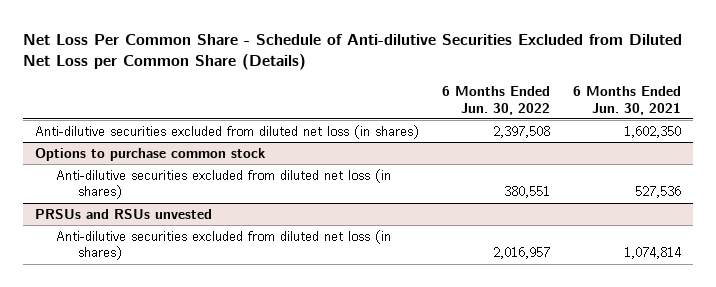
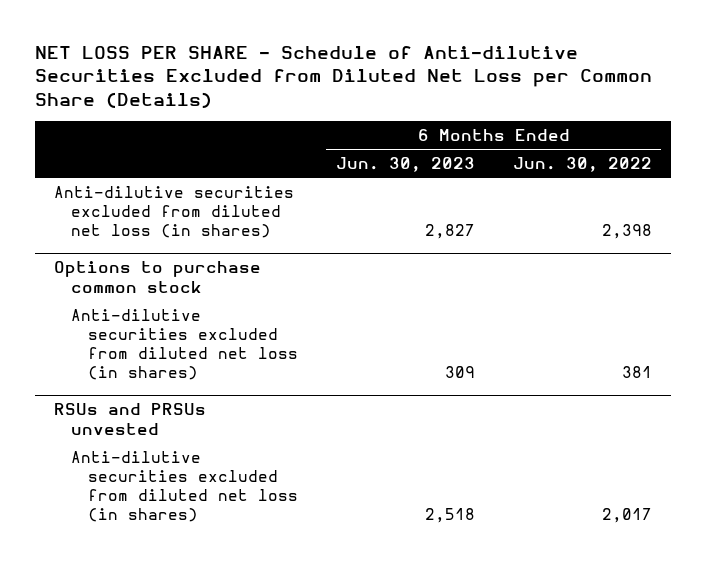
- Net Loss Per Common Share - Schedule of Anti-dilutive Securities Excluded from Diluted Net Loss per Common Share (Details)
+ NET LOSS PER SHARE - Schedule of Anti-dilutive Securities Excluded from Diluted Net Loss per Common Share (Details)
- | 6 Months Ended Jun. 30, 2022 | 6 Months Ended Jun. 30, 2021
+ | 6 Months Ended Jun. 30, 2023 | 6 Months Ended Jun. 30, 2022
- Anti-dilutive securities excluded from diluted net loss (in shares) | 2,397,508 | 1,602,350
+ Anti-dilutive securities excluded from diluted net loss (in shares) | 2,827 | 2,398
@ Options to purchase common stock
- Anti-dilutive securities excluded from diluted net loss (in shares) | 380,551 | 527,536
- PRSUs and RSUs unvested
- Anti-dilutive securities excluded from diluted net loss (in shares) | 2,016,957 | 1,074,814
@ Options to purchase common stock
+ Anti-dilutive securities excluded from diluted net loss (in shares) | 309 | 381
+ RSUs and PRSUs unvested
+ Anti-dilutive securities excluded from diluted net loss (in shares) | 2,518 | 2,017

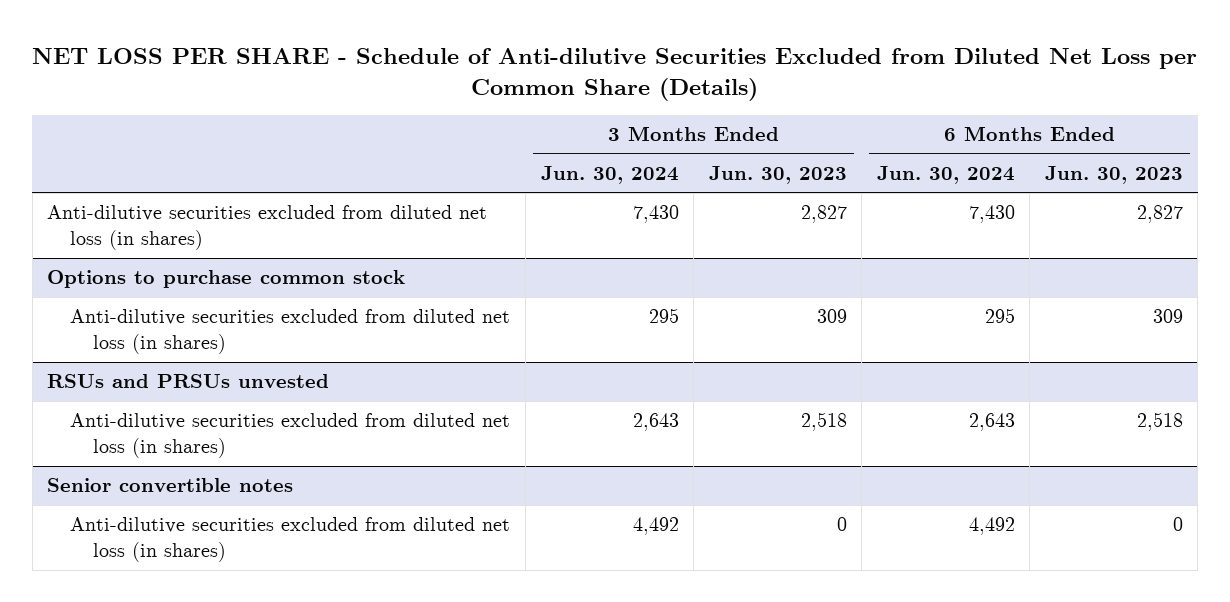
- | 6 Months Ended Jun. 30, 2023 | 6 Months Ended Jun. 30, 2022
+ | 3 Months Ended Jun. 30, 2024 | 3 Months Ended Jun. 30, 2023 | 6 Months Ended Jun. 30, 2024 | 6 Months Ended Jun. 30, 2023
+ Senior convertible notes
+ Anti-dilutive securities excluded from diluted net loss (in shares) | 4,492 | 0 | 4,492 | 0

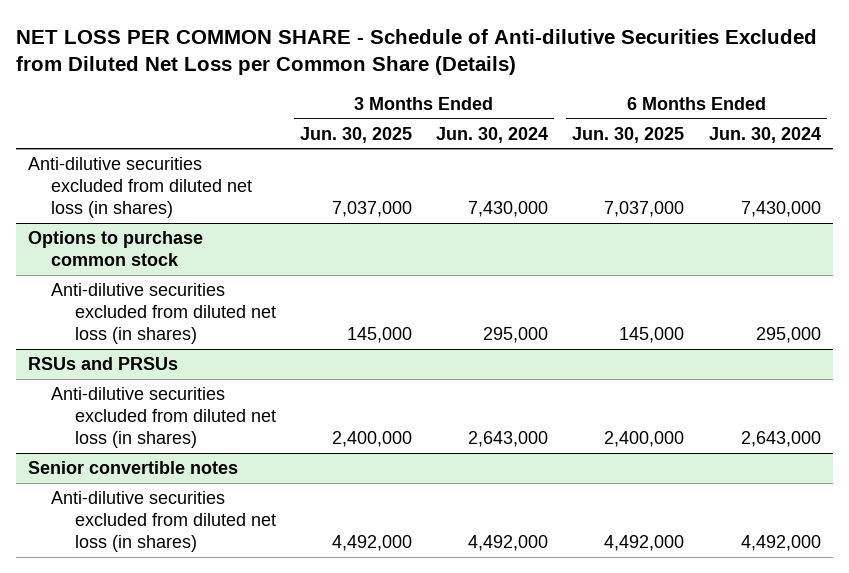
- NET LOSS PER SHARE - Schedule of Anti-dilutive Securities Excluded from Diluted Net Loss per Common Share (Details)
+ NET LOSS PER COMMON SHARE - Schedule of Anti-dilutive Securities Excluded from Diluted Net Loss per Common Share (Details)
- | 3 Months Ended Jun. 30, 2024 | 3 Months Ended Jun. 30, 2023 | 6 Months Ended Jun. 30, 2024 | 6 Months Ended Jun. 30, 2023
+ | 3 Months Ended Jun. 30, 2025 | 3 Months Ended Jun. 30, 2024 | 6 Months Ended Jun. 30, 2025 | 6 Months Ended Jun. 30, 2024
- Anti-dilutive securities excluded from diluted net loss (in shares) | 7,430 | 2,827 | 7,430 | 2,827
+ Anti-dilutive securities excluded from diluted net loss (in shares) | 7,037,000 | 7,430,000 | 7,037,000 | 7,430,000
@ Options to purchase common stock
- Anti-dilutive securities excluded from diluted net loss (in shares) | 295 | 309 | 295 | 309
- RSUs and PRSUs unvested
- Anti-dilutive securities excluded from diluted net loss (in shares) | 2,643 | 2,518 | 2,643 | 2,518
@ Options to purchase common stock
+ Anti-dilutive securities excluded from diluted net loss (in shares) | 145,000 | 295,000 | 145,000 | 295,000
+ RSUs and PRSUs
+ Anti-dilutive securities excluded from diluted net loss (in shares) | 2,400,000 | 2,643,000 | 2,400,000 | 2,643,000
@ Senior convertible notes
- Anti-dilutive securities excluded from diluted net loss (in shares) | 4,492 | 0 | 4,492 | 0
+ Anti-dilutive securities excluded from diluted net loss (in shares) | 4,492,000 | 4,492,000 | 4,492,000 | 4,492,000

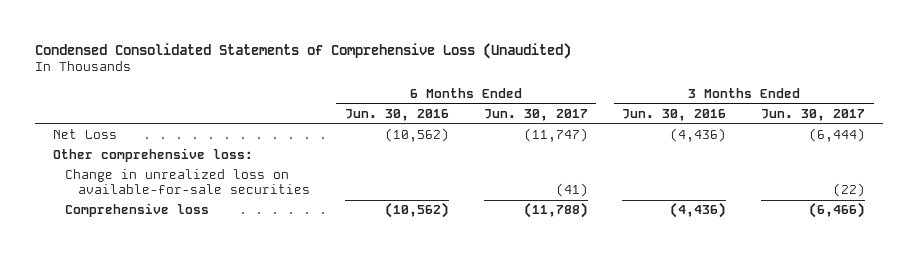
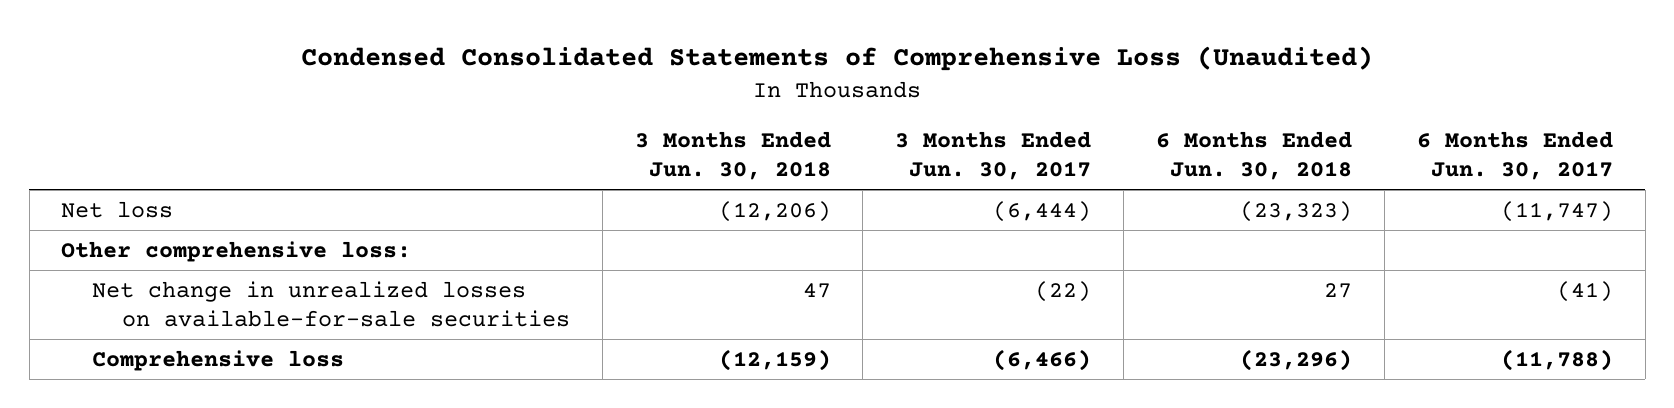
- | 6 Months Ended Jun. 30, 2016 | 6 Months Ended Jun. 30, 2017 | 3 Months Ended Jun. 30, 2016 | 3 Months Ended Jun. 30, 2017
+ | 3 Months Ended Jun. 30, 2018 | 3 Months Ended Jun. 30, 2017 | 6 Months Ended Jun. 30, 2018 | 6 Months Ended Jun. 30, 2017
- Net Loss | (10,562) | (11,747) | (4,436) | (6,444)
+ Net loss | (12,206) | (6,444) | (23,323) | (11,747)
- Change in unrealized loss on available-for-sale securities | | (41) | | (22)
+ Net change in unrealized losses on available-for-sale securities | 47 | (22) | 27 | (41)

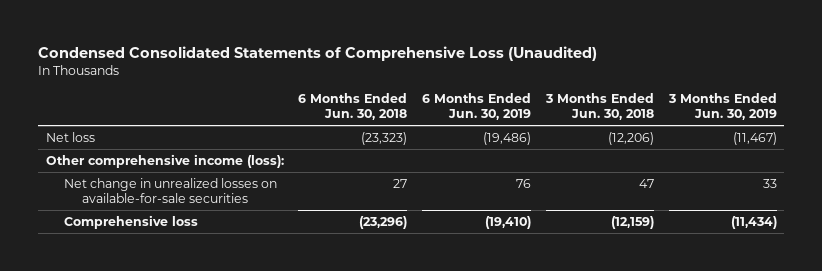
- | 3 Months Ended Jun. 30, 2018 | 3 Months Ended Jun. 30, 2017 | 6 Months Ended Jun. 30, 2018 | 6 Months Ended Jun. 30, 2017
+ | 6 Months Ended Jun. 30, 2018 | 6 Months Ended Jun. 30, 2019 | 3 Months Ended Jun. 30, 2018 | 3 Months Ended Jun. 30, 2019
- Other comprehensive loss:
+ Other comprehensive income (loss):

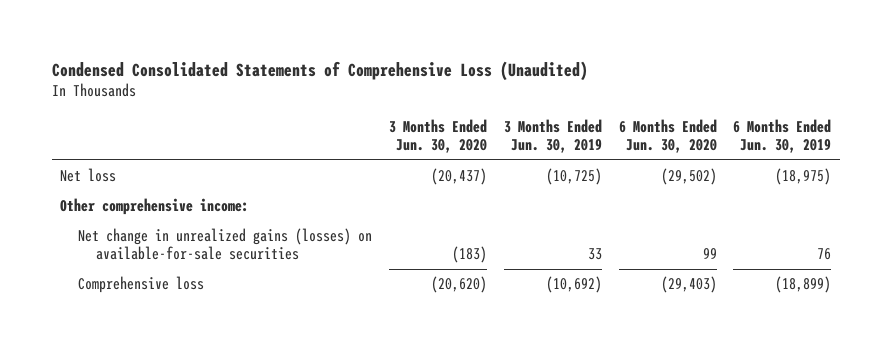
- | 6 Months Ended Jun. 30, 2018 | 6 Months Ended Jun. 30, 2019 | 3 Months Ended Jun. 30, 2018 | 3 Months Ended Jun. 30, 2019
+ | 3 Months Ended Jun. 30, 2020 | 3 Months Ended Jun. 30, 2019 | 6 Months Ended Jun. 30, 2020 | 6 Months Ended Jun. 30, 2019
- Net loss | (23,323) | (19,486) | (12,206) | (11,467)
- Other comprehensive income (loss):
- Net change in unrealized losses on available-for-sale securities | 27 | 76 | 47 | 33
- Comprehensive loss | (23,296) | (19,410) | (12,159) | (11,434)
+ Net loss | (20,437) | (10,725) | (29,502) | (18,975)
+ Other comprehensive income:
+ Net change in unrealized gains (losses) on available-for-sale securities | (183) | 33 | 99 | 76
+ Comprehensive loss | (20,620) | (10,692) | (29,403) | (18,899)

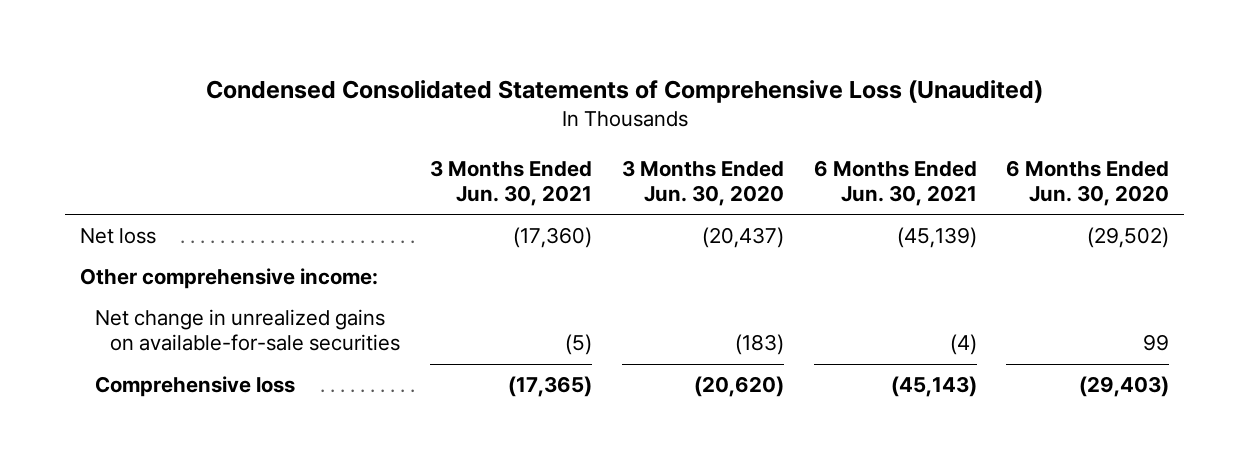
- | 3 Months Ended Jun. 30, 2020 | 3 Months Ended Jun. 30, 2019 | 6 Months Ended Jun. 30, 2020 | 6 Months Ended Jun. 30, 2019
+ | 3 Months Ended Jun. 30, 2021 | 3 Months Ended Jun. 30, 2020 | 6 Months Ended Jun. 30, 2021 | 6 Months Ended Jun. 30, 2020
- Net change in unrealized gains (losses) on available-for-sale securities | (183) | 33 | 99 | 76
+ Net change in unrealized gains on available-for-sale securities | (5) | (183) | (4) | 99

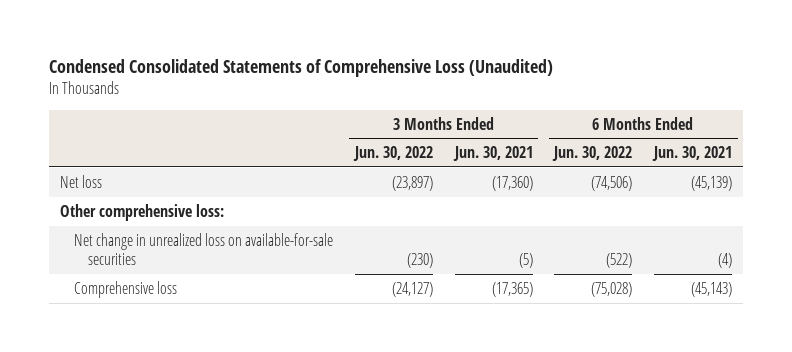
- | 3 Months Ended Jun. 30, 2021 | 3 Months Ended Jun. 30, 2020 | 6 Months Ended Jun. 30, 2021 | 6 Months Ended Jun. 30, 2020
+ | 3 Months Ended Jun. 30, 2022 | 3 Months Ended Jun. 30, 2021 | 6 Months Ended Jun. 30, 2022 | 6 Months Ended Jun. 30, 2021
- Other comprehensive income:
- Net change in unrealized gains on available-for-sale securities | (5) | (183) | (4) | 99
+ Other comprehensive loss:
+ Net change in unrealized loss on available-for-sale securities | (230) | (5) | (522) | (4)

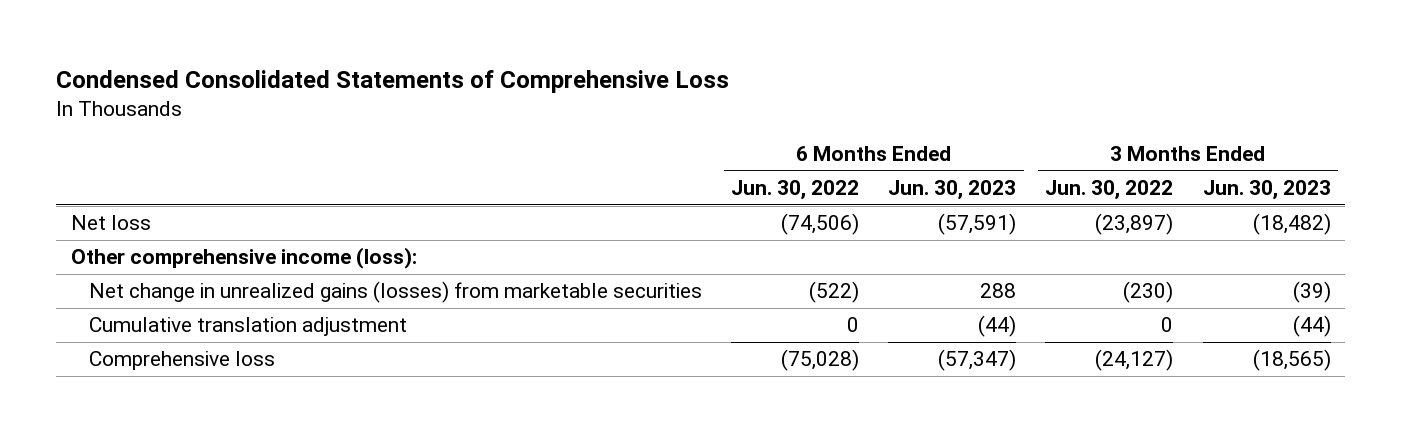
- Condensed Consolidated Statements of Comprehensive Loss (Unaudited)
+ Condensed Consolidated Statements of Comprehensive Loss
- | 3 Months Ended Jun. 30, 2022 | 3 Months Ended Jun. 30, 2021 | 6 Months Ended Jun. 30, 2022 | 6 Months Ended Jun. 30, 2021
+ | 6 Months Ended Jun. 30, 2022 | 6 Months Ended Jun. 30, 2023 | 3 Months Ended Jun. 30, 2022 | 3 Months Ended Jun. 30, 2023
- Other comprehensive loss:
- Net change in unrealized loss on available-for-sale securities | (230) | (5) | (522) | (4)
+ Other comprehensive income (loss):
+ Net change in unrealized gains (losses) from marketable securities | (522) | 288 | (230) | (39)
+ Cumulative translation adjustment | 0 | (44) | 0 | (44)

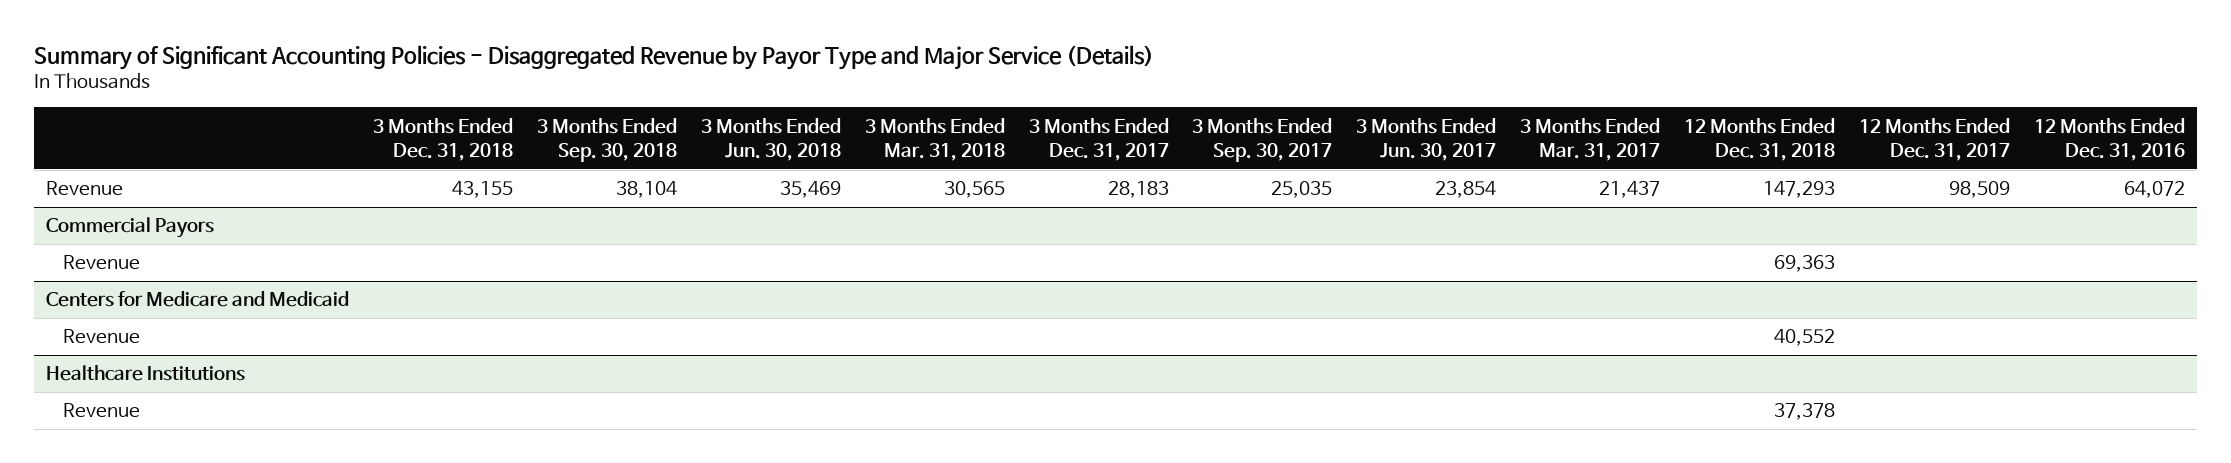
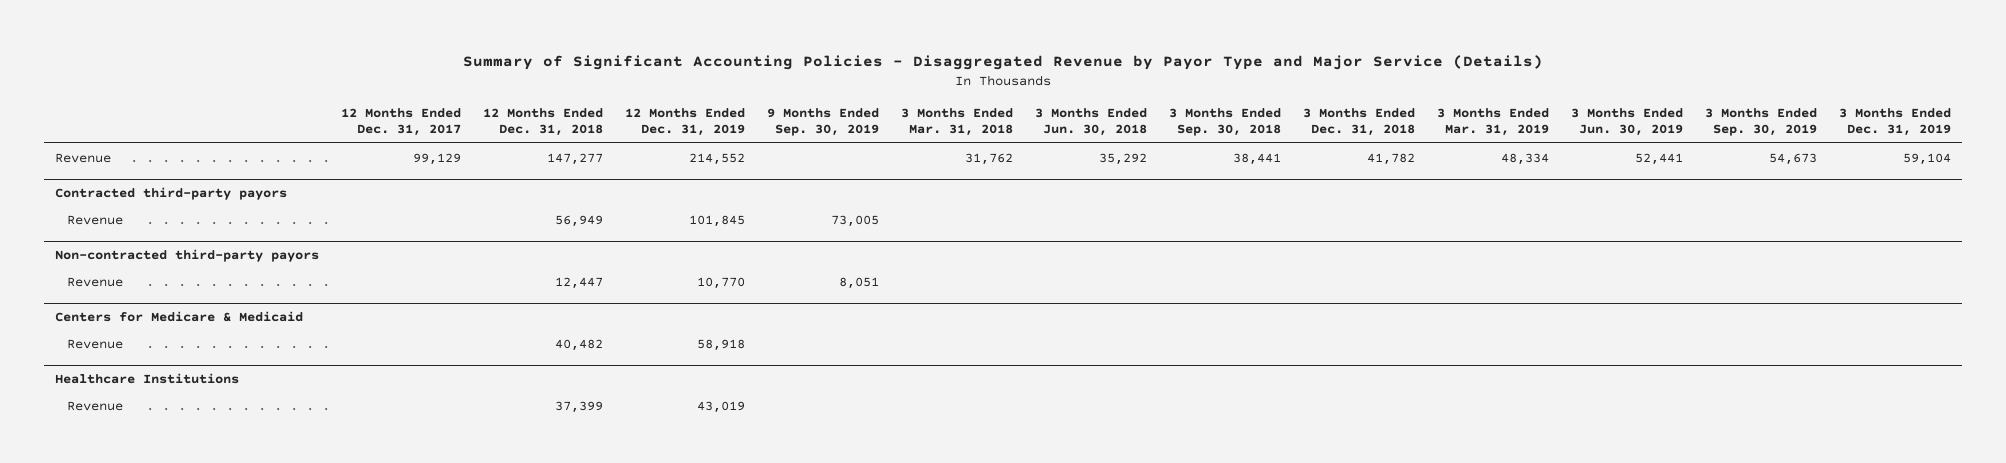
- | 3 Months Ended Dec. 31, 2018 | 3 Months Ended Sep. 30, 2018 | 3 Months Ended Jun. 30, 2018 | 3 Months Ended Mar. 31, 2018 | 3 Months Ended Dec. 31, 2017 | 3 Months Ended Sep. 30, 2017 | 3 Months Ended Jun. 30, 2017 | 3 Months Ended Mar. 31, 2017 | 12 Months Ended Dec. 31, 2018 | 12 Months Ended Dec. 31, 2017 | 12 Months Ended Dec. 31, 2016
+ | 12 Months Ended Dec. 31, 2017 | 12 Months Ended Dec. 31, 2018 | 12 Months Ended Dec. 31, 2019 | 9 Months Ended Sep. 30, 2019 | 3 Months Ended Mar. 31, 2018 | 3 Months Ended Jun. 30, 2018 | 3 Months Ended Sep. 30, 2018 | 3 Months Ended Dec. 31, 2018 | 3 Months Ended Mar. 31, 2019 | 3 Months Ended Jun. 30, 2019 | 3 Months Ended Sep. 30, 2019 | 3 Months Ended Dec. 31, 2019
- Revenue | 43,155 | 38,104 | 35,469 | 30,565 | 28,183 | 25,035 | 23,854 | 21,437 | 147,293 | 98,509 | 64,072
- Commercial Payors
- Revenue | | | | | | | | | 69,363 | |
- Centers for Medicare and Medicaid
- Revenue | | | | | | | | | 40,552 | |
+ Revenue | 99,129 | 147,277 | 214,552 | | 31,762 | 35,292 | 38,441 | 41,782 | 48,334 | 52,441 | 54,673 | 59,104
+ Contracted third-party payors
+ Revenue | | 56,949 | 101,845 | 73,005 | | | | | | | |
+ Non-contracted third-party payors
+ Revenue | | 12,447 | 10,770 | 8,051 | | | | | | | |
+ Centers for Medicare & Medicaid
+ Revenue | | 40,482 | 58,918 | | | | | | | | |
@ Healthcare Institutions
- Revenue | | | | | | | | | 37,378 | |
+ Revenue | | 37,399 | 43,019 | | | | | | | | |

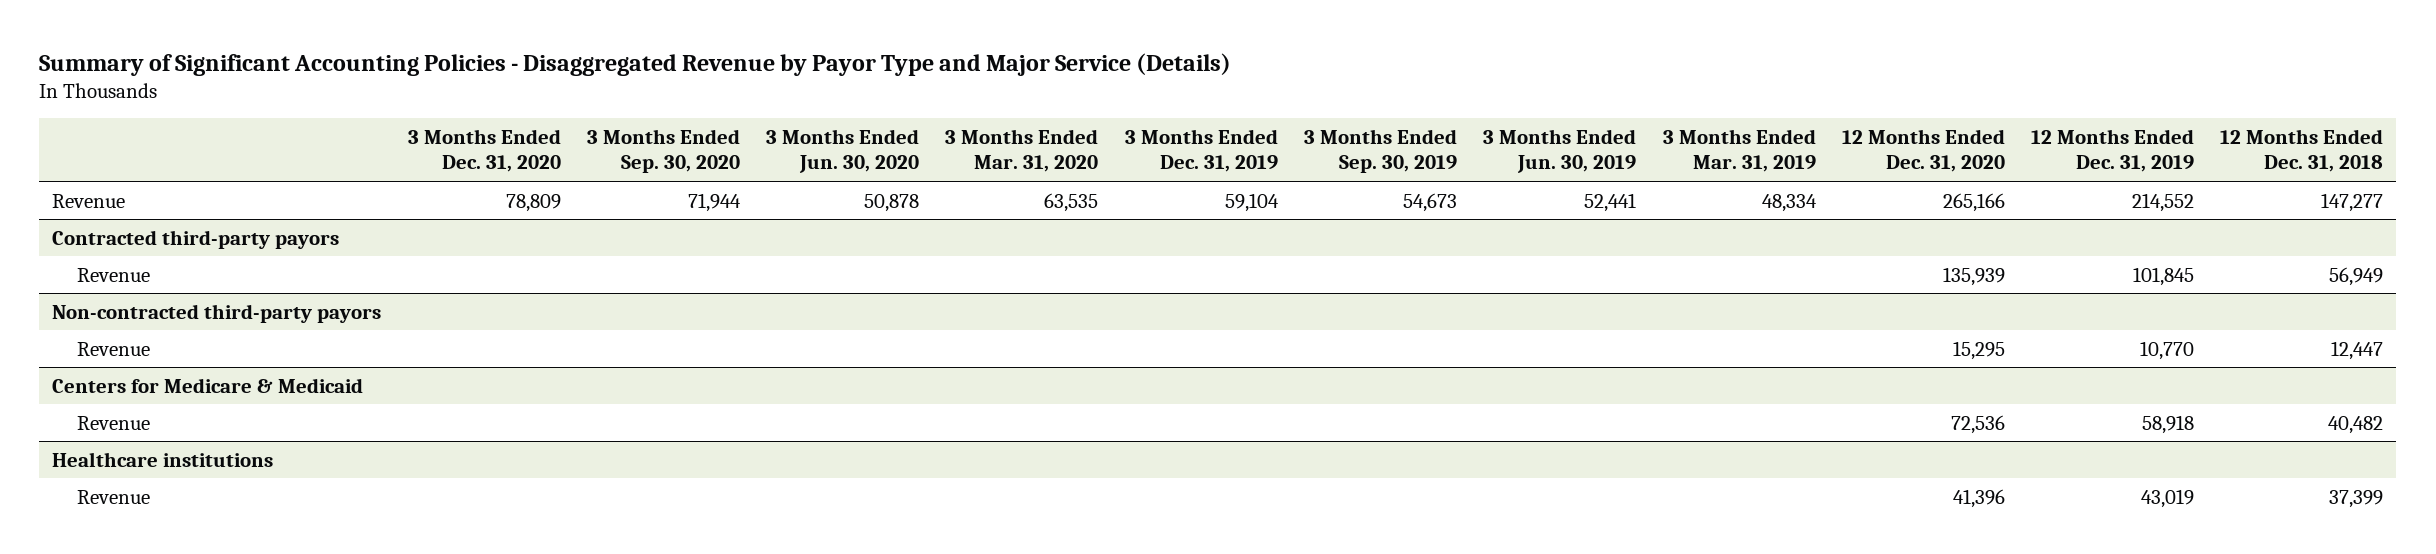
- | 12 Months Ended Dec. 31, 2017 | 12 Months Ended Dec. 31, 2018 | 12 Months Ended Dec. 31, 2019 | 9 Months Ended Sep. 30, 2019 | 3 Months Ended Mar. 31, 2018 | 3 Months Ended Jun. 30, 2018 | 3 Months Ended Sep. 30, 2018 | 3 Months Ended Dec. 31, 2018 | 3 Months Ended Mar. 31, 2019 | 3 Months Ended Jun. 30, 2019 | 3 Months Ended Sep. 30, 2019 | 3 Months Ended Dec. 31, 2019
+ | 3 Months Ended Dec. 31, 2020 | 3 Months Ended Sep. 30, 2020 | 3 Months Ended Jun. 30, 2020 | 3 Months Ended Mar. 31, 2020 | 3 Months Ended Dec. 31, 2019 | 3 Months Ended Sep. 30, 2019 | 3 Months Ended Jun. 30, 2019 | 3 Months Ended Mar. 31, 2019 | 12 Months Ended Dec. 31, 2020 | 12 Months Ended Dec. 31, 2019 | 12 Months Ended Dec. 31, 2018
- Healthcare Institutions
+ Healthcare institutions

